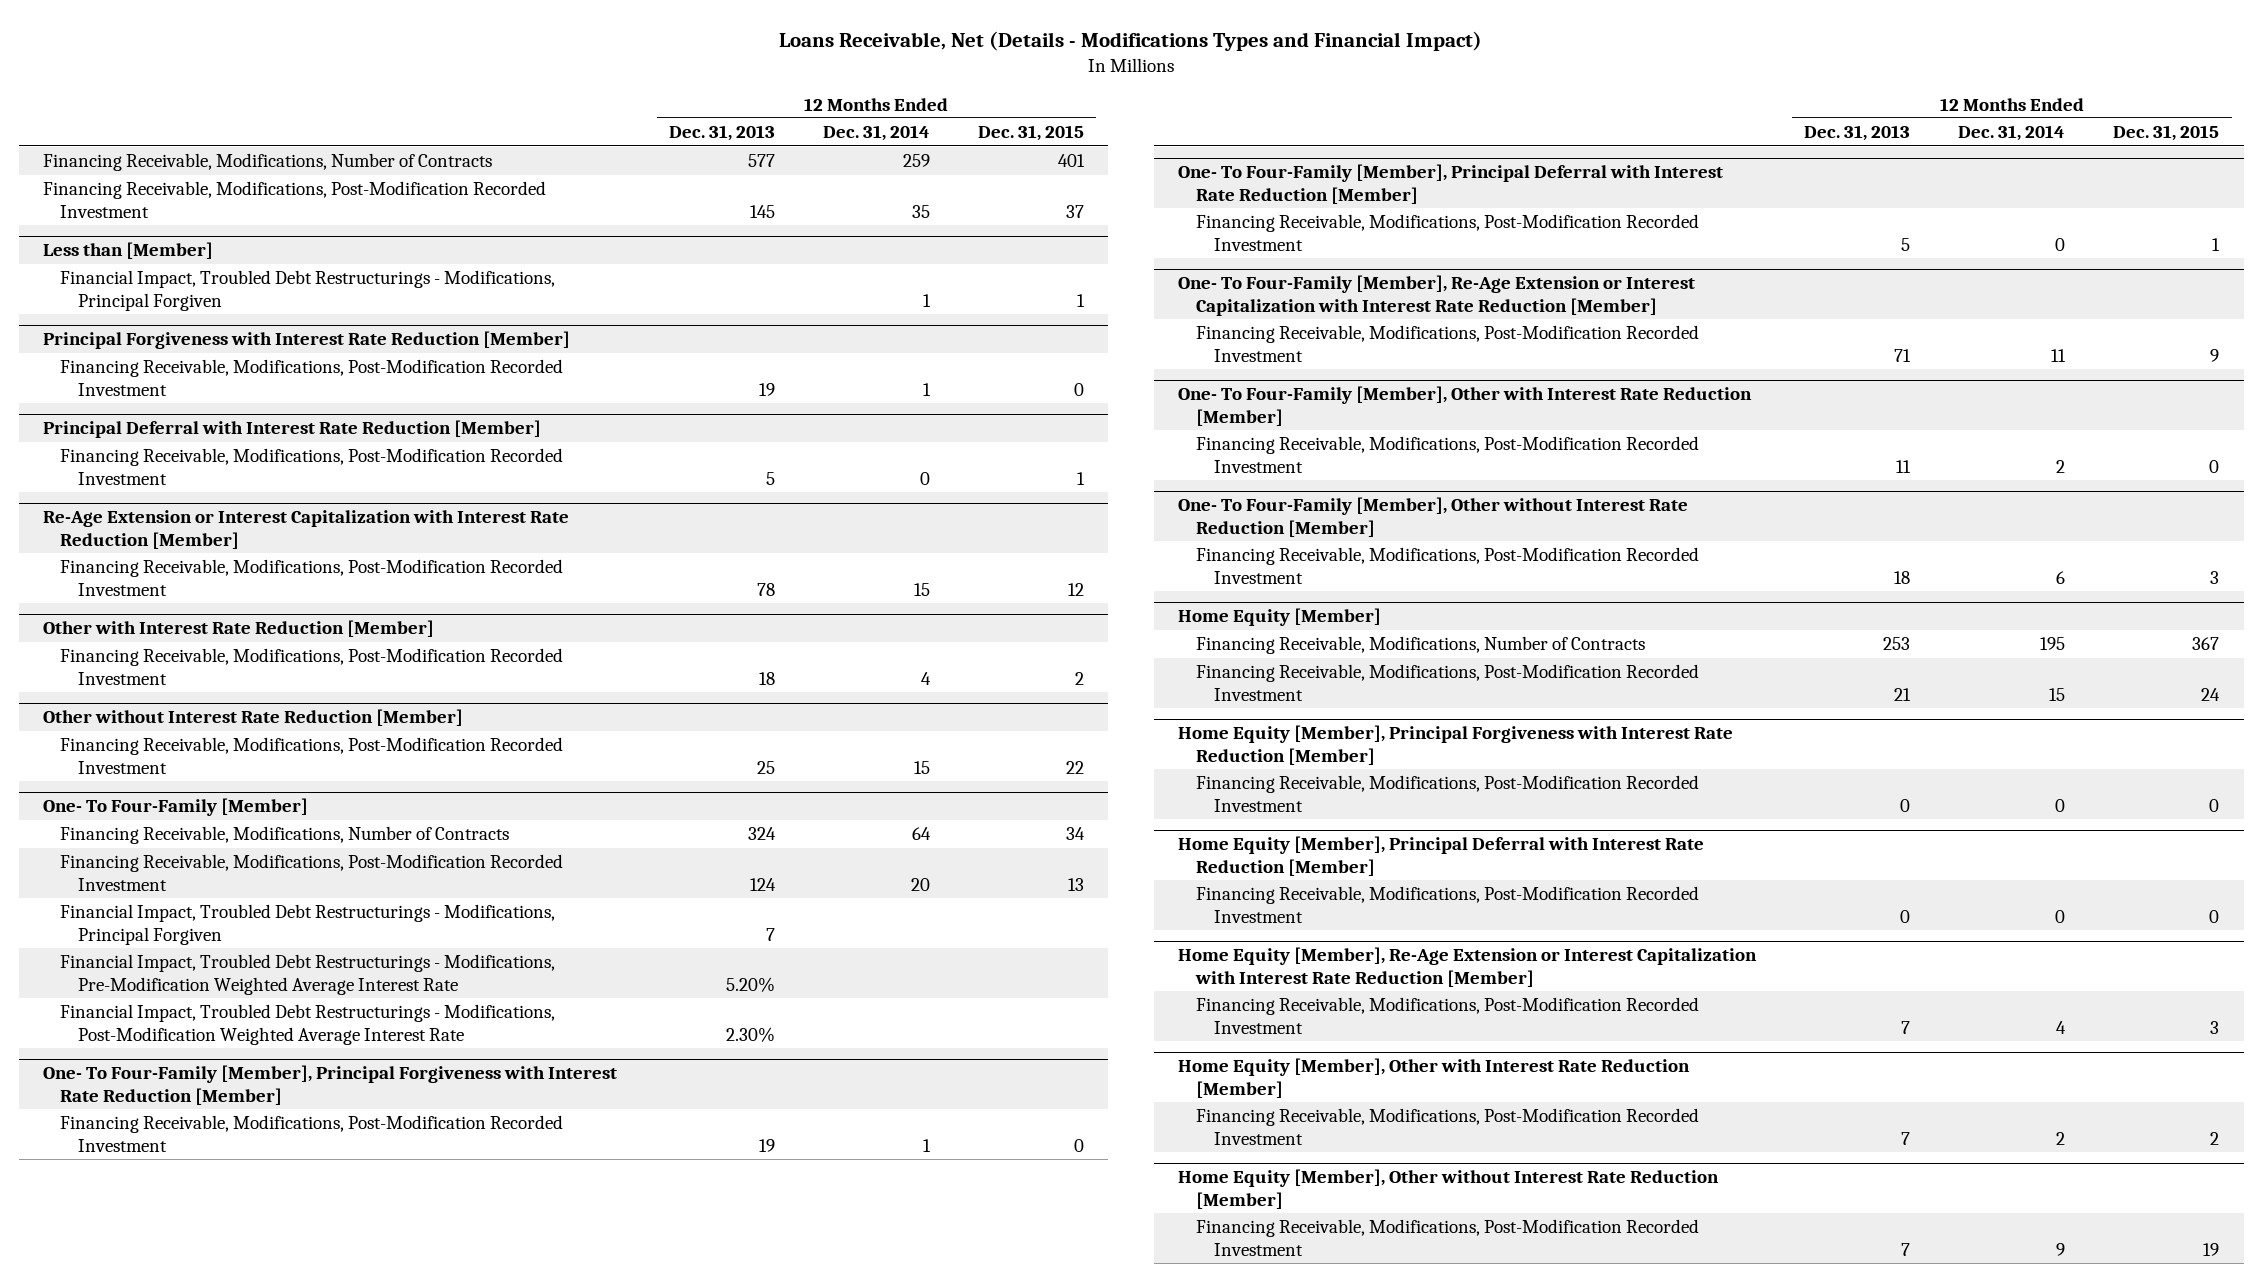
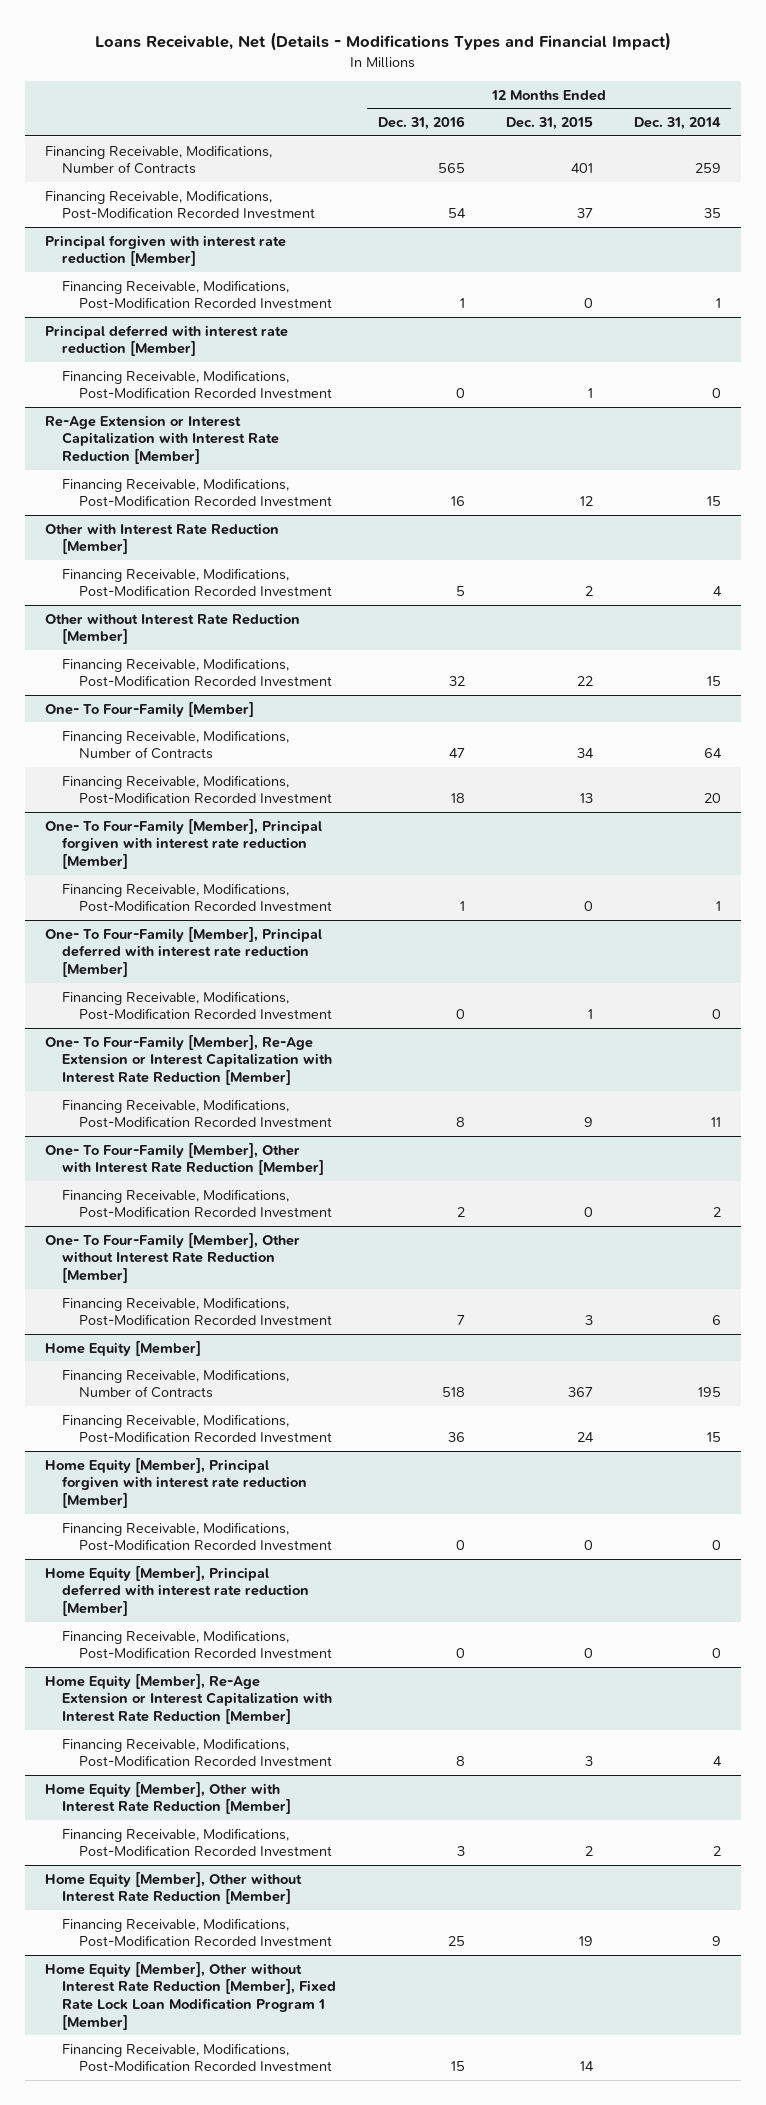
- | 12 Months Ended Dec. 31, 2013 | 12 Months Ended Dec. 31, 2014 | 12 Months Ended Dec. 31, 2015
+ | 12 Months Ended Dec. 31, 2016 | 12 Months Ended Dec. 31, 2015 | 12 Months Ended Dec. 31, 2014
- Less than [Member]
- Financial Impact, Troubled Debt Restructurings - Modifications, Principal Forgiven | | 1 | 1
- Principal Forgiveness with Interest Rate Reduction [Member]
+ Principal forgiven with interest rate reduction [Member]
- Principal Deferral with Interest Rate Reduction [Member]
+ Principal deferred with interest rate reduction [Member]
@ One- To Four-Family [Member]
- Financial Impact, Troubled Debt Restructurings - Modifications, Principal Forgiven | 7 | |
- Financial Impact, Troubled Debt Restructurings - Modifications, Pre-Modification Weighted Average Interest Rate | 5.20% | |
- Financial Impact, Troubled Debt Restructurings - Modifications, Post-Modification Weighted Average Interest Rate | 2.30% | |
- One- To Four-Family [Member], Principal Forgiveness with Interest Rate Reduction [Member]
+ One- To Four-Family [Member], Principal forgiven with interest rate reduction [Member]
- One- To Four-Family [Member], Principal Deferral with Interest Rate Reduction [Member]
+ One- To Four-Family [Member], Principal deferred with interest rate reduction [Member]
- Home Equity [Member], Principal Forgiveness with Interest Rate Reduction [Member]
+ Home Equity [Member], Principal forgiven with interest rate reduction [Member]
- Home Equity [Member], Principal Deferral with Interest Rate Reduction [Member]
+ Home Equity [Member], Principal deferred with interest rate reduction [Member]
+ Home Equity [Member], Other without Interest Rate Reduction [Member], Fixed Rate Lock Loan Modification Program 1 [Member]
+ Financing Receivable, Modifications, Post-Modification Recorded Investment | 15 | 14 |

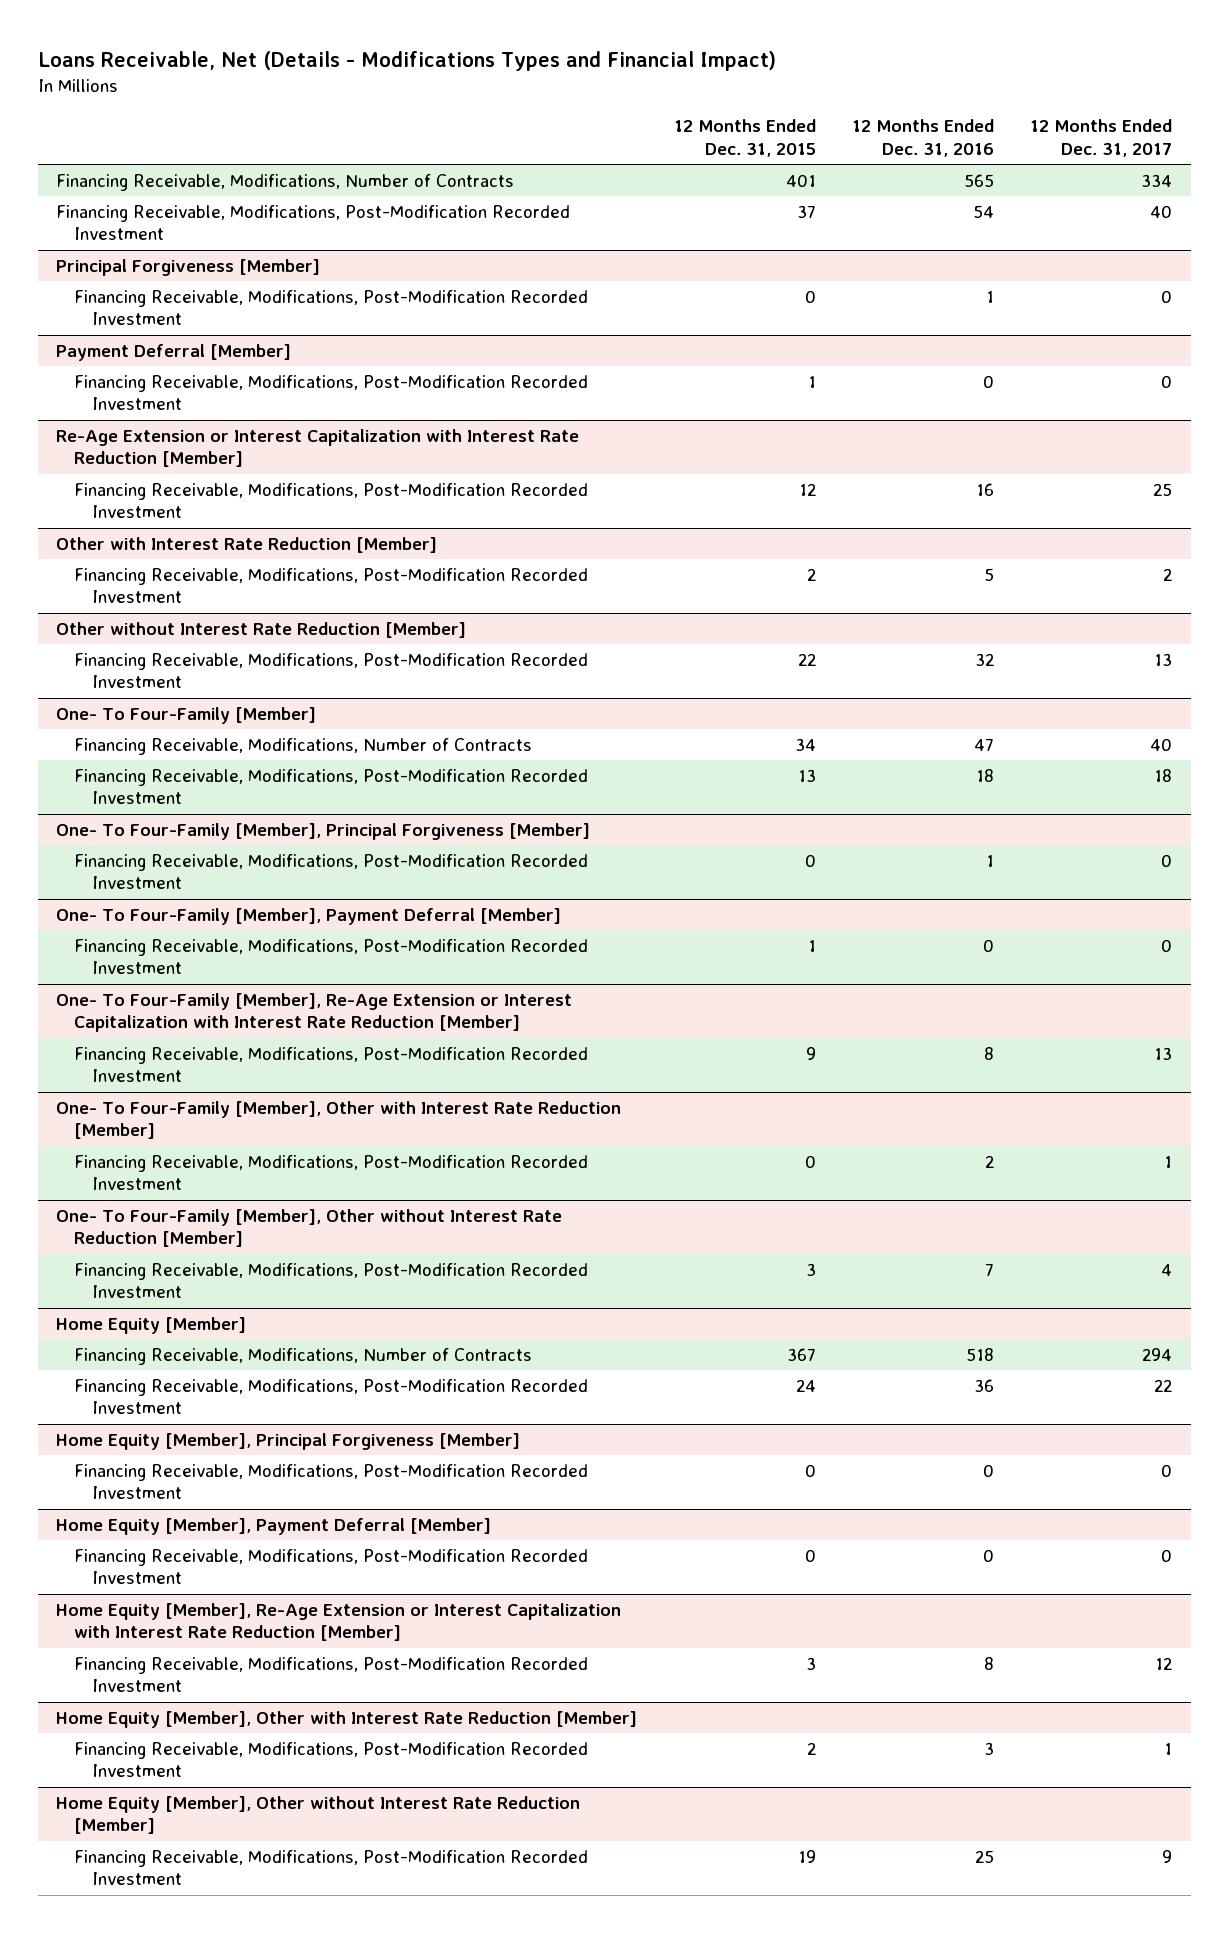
- | 12 Months Ended Dec. 31, 2016 | 12 Months Ended Dec. 31, 2015 | 12 Months Ended Dec. 31, 2014
+ | 12 Months Ended Dec. 31, 2015 | 12 Months Ended Dec. 31, 2016 | 12 Months Ended Dec. 31, 2017
- Principal forgiven with interest rate reduction [Member]
+ Principal Forgiveness [Member]
- Principal deferred with interest rate reduction [Member]
+ Payment Deferral [Member]
- One- To Four-Family [Member], Principal forgiven with interest rate reduction [Member]
+ One- To Four-Family [Member], Principal Forgiveness [Member]
- One- To Four-Family [Member], Principal deferred with interest rate reduction [Member]
+ One- To Four-Family [Member], Payment Deferral [Member]
- Home Equity [Member], Principal forgiven with interest rate reduction [Member]
+ Home Equity [Member], Principal Forgiveness [Member]
- Home Equity [Member], Principal deferred with interest rate reduction [Member]
+ Home Equity [Member], Payment Deferral [Member]
- Home Equity [Member], Other without Interest Rate Reduction [Member], Fixed Rate Lock Loan Modification Program 1 [Member]
- Financing Receivable, Modifications, Post-Modification Recorded Investment | 15 | 14 |

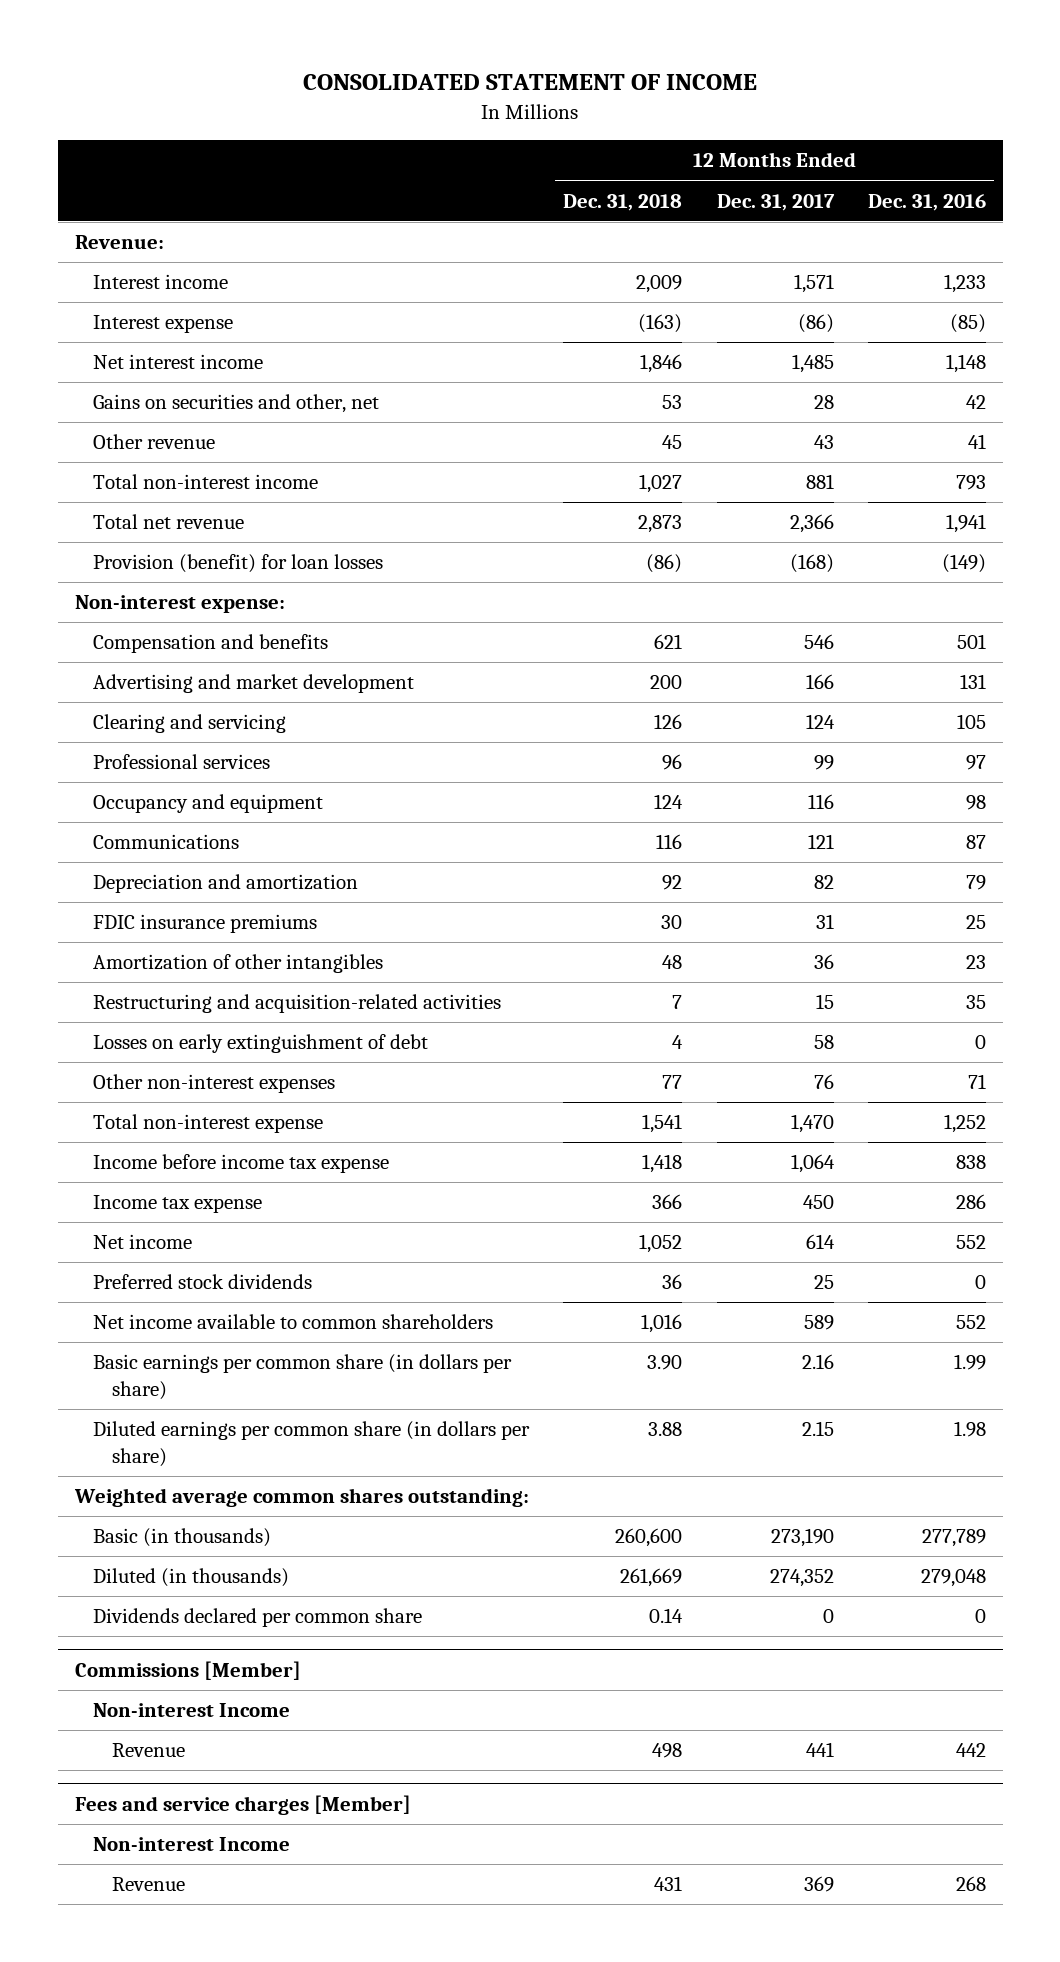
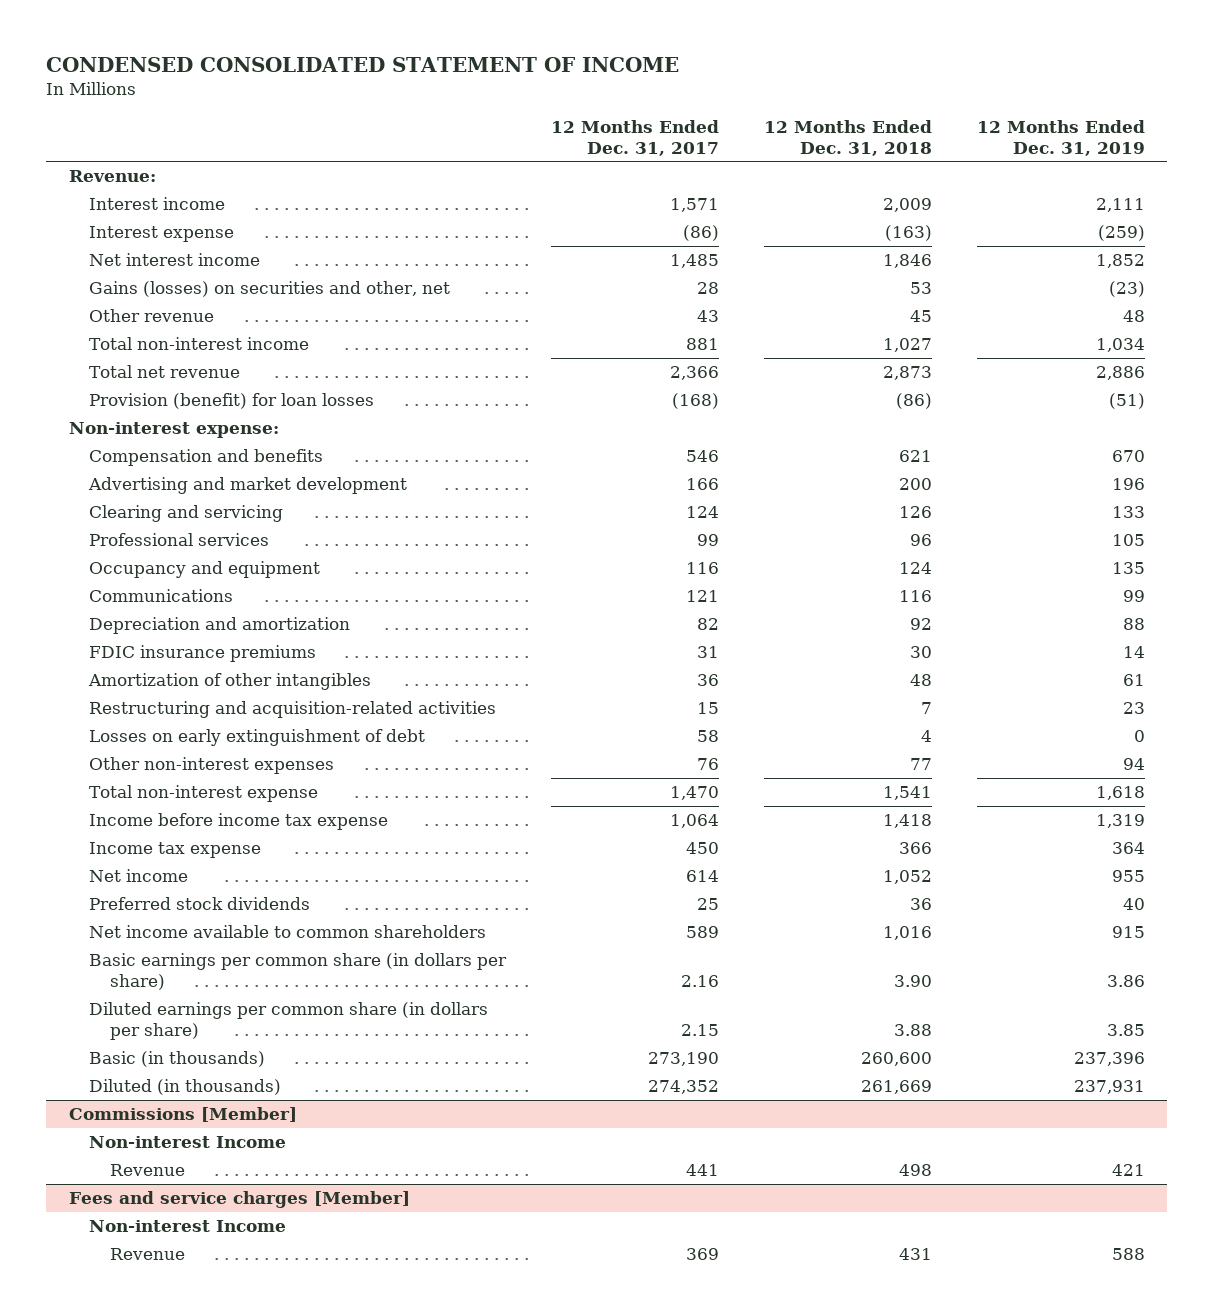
- CONSOLIDATED STATEMENT OF INCOME
+ CONDENSED CONSOLIDATED STATEMENT OF INCOME
- | 12 Months Ended Dec. 31, 2018 | 12 Months Ended Dec. 31, 2017 | 12 Months Ended Dec. 31, 2016
+ | 12 Months Ended Dec. 31, 2017 | 12 Months Ended Dec. 31, 2018 | 12 Months Ended Dec. 31, 2019
- Gains on securities and other, net | 53 | 28 | 42
+ Gains (losses) on securities and other, net | 28 | 53 | (23)
- Weighted average common shares outstanding:
- Dividends declared per common share | 0.14 | 0 | 0

